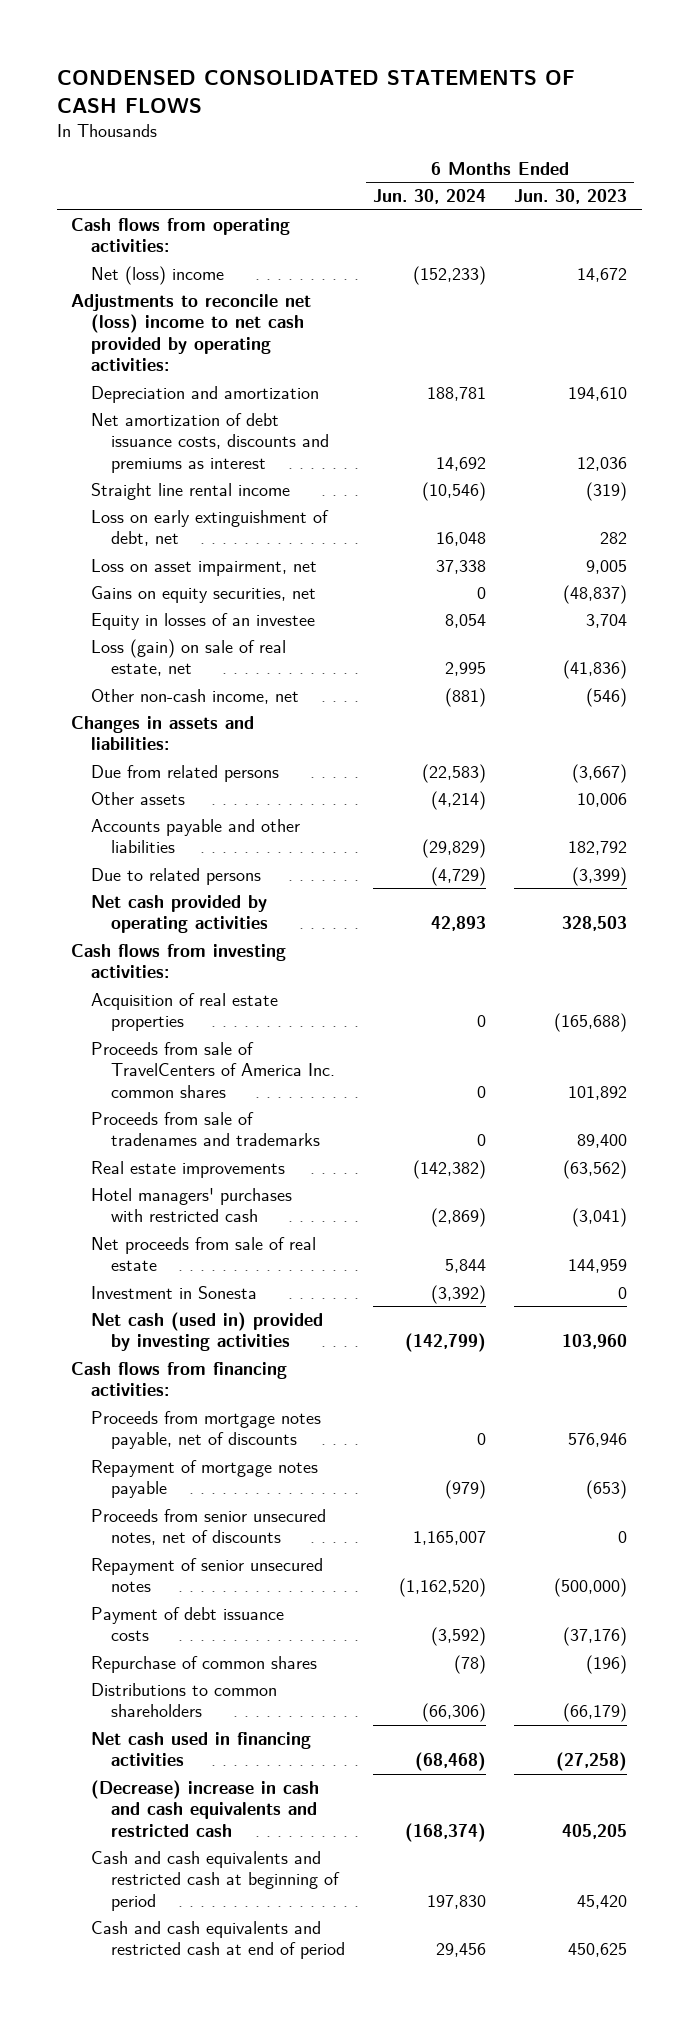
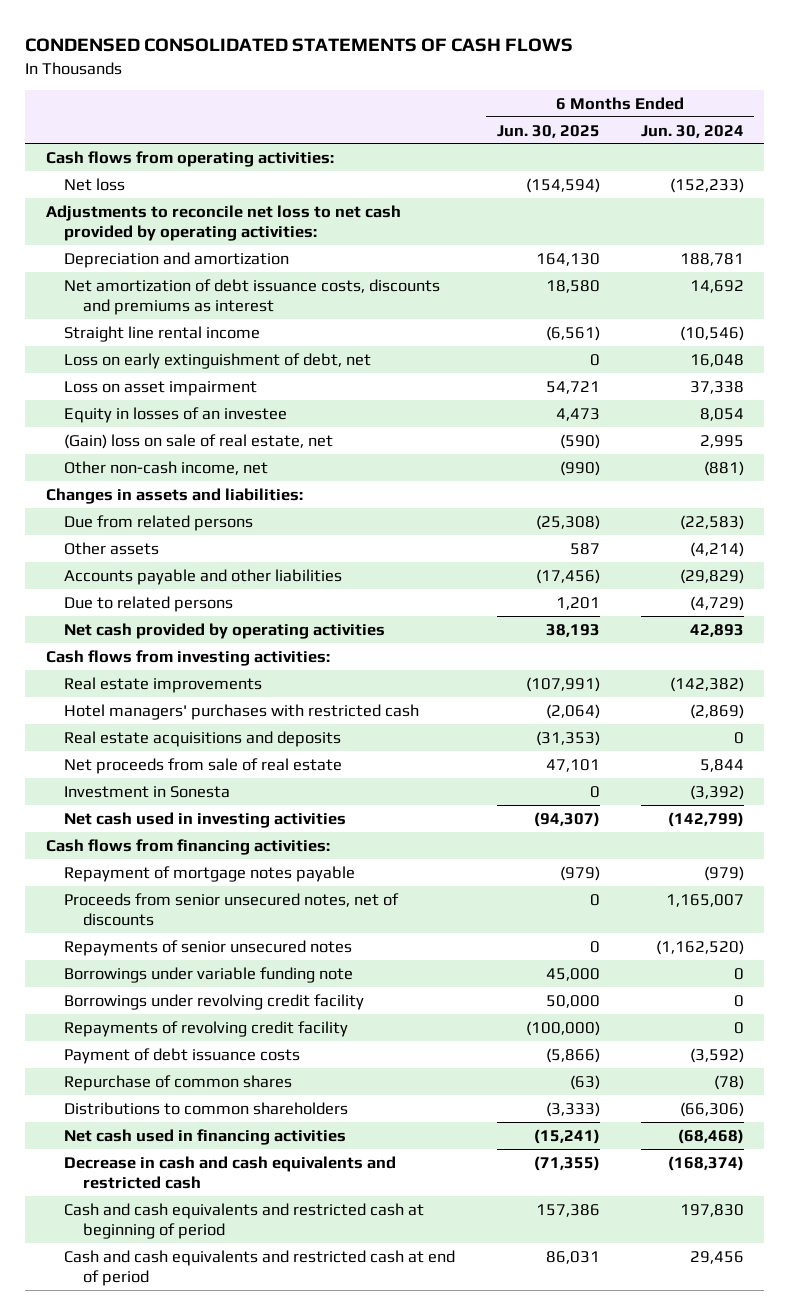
- | 6 Months Ended Jun. 30, 2024 | 6 Months Ended Jun. 30, 2023
+ | 6 Months Ended Jun. 30, 2025 | 6 Months Ended Jun. 30, 2024
- Net (loss) income | (152,233) | 14,672
- Adjustments to reconcile net (loss) income to net cash provided by operating activities:
+ Net loss | (154,594) | (152,233)
+ Adjustments to reconcile net loss to net cash provided by operating activities:
- Loss on asset impairment, net | 37,338 | 9,005
- Gains on equity securities, net | 0 | (48,837)
+ Loss on asset impairment | 54,721 | 37,338
- Loss (gain) on sale of real estate, net | 2,995 | (41,836)
+ (Gain) loss on sale of real estate, net | (590) | 2,995
- Acquisition of real estate properties | 0 | (165,688)
- Proceeds from sale of TravelCenters of America Inc. common shares | 0 | 101,892
- Proceeds from sale of tradenames and trademarks | 0 | 89,400
+ Real estate acquisitions and deposits | (31,353) | 0
- Net cash (used in) provided by investing activities | (142,799) | 103,960
+ Net cash used in investing activities | (94,307) | (142,799)
- Proceeds from mortgage notes payable, net of discounts | 0 | 576,946
- Repayment of senior unsecured notes | (1,162,520) | (500,000)
+ Repayments of senior unsecured notes | 0 | (1,162,520)
+ Borrowings under variable funding note | 45,000 | 0
+ Borrowings under revolving credit facility | 50,000 | 0
+ Repayments of revolving credit facility | (100,000) | 0
- (Decrease) increase in cash and cash equivalents and restricted cash | (168,374) | 405,205
+ Decrease in cash and cash equivalents and restricted cash | (71,355) | (168,374)

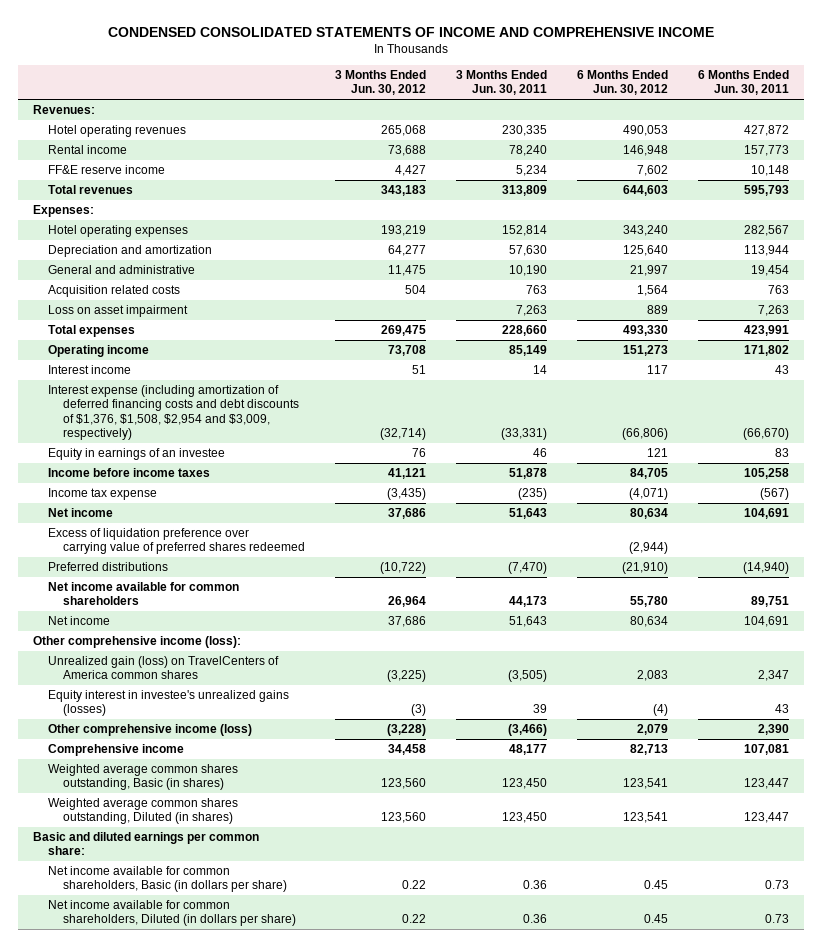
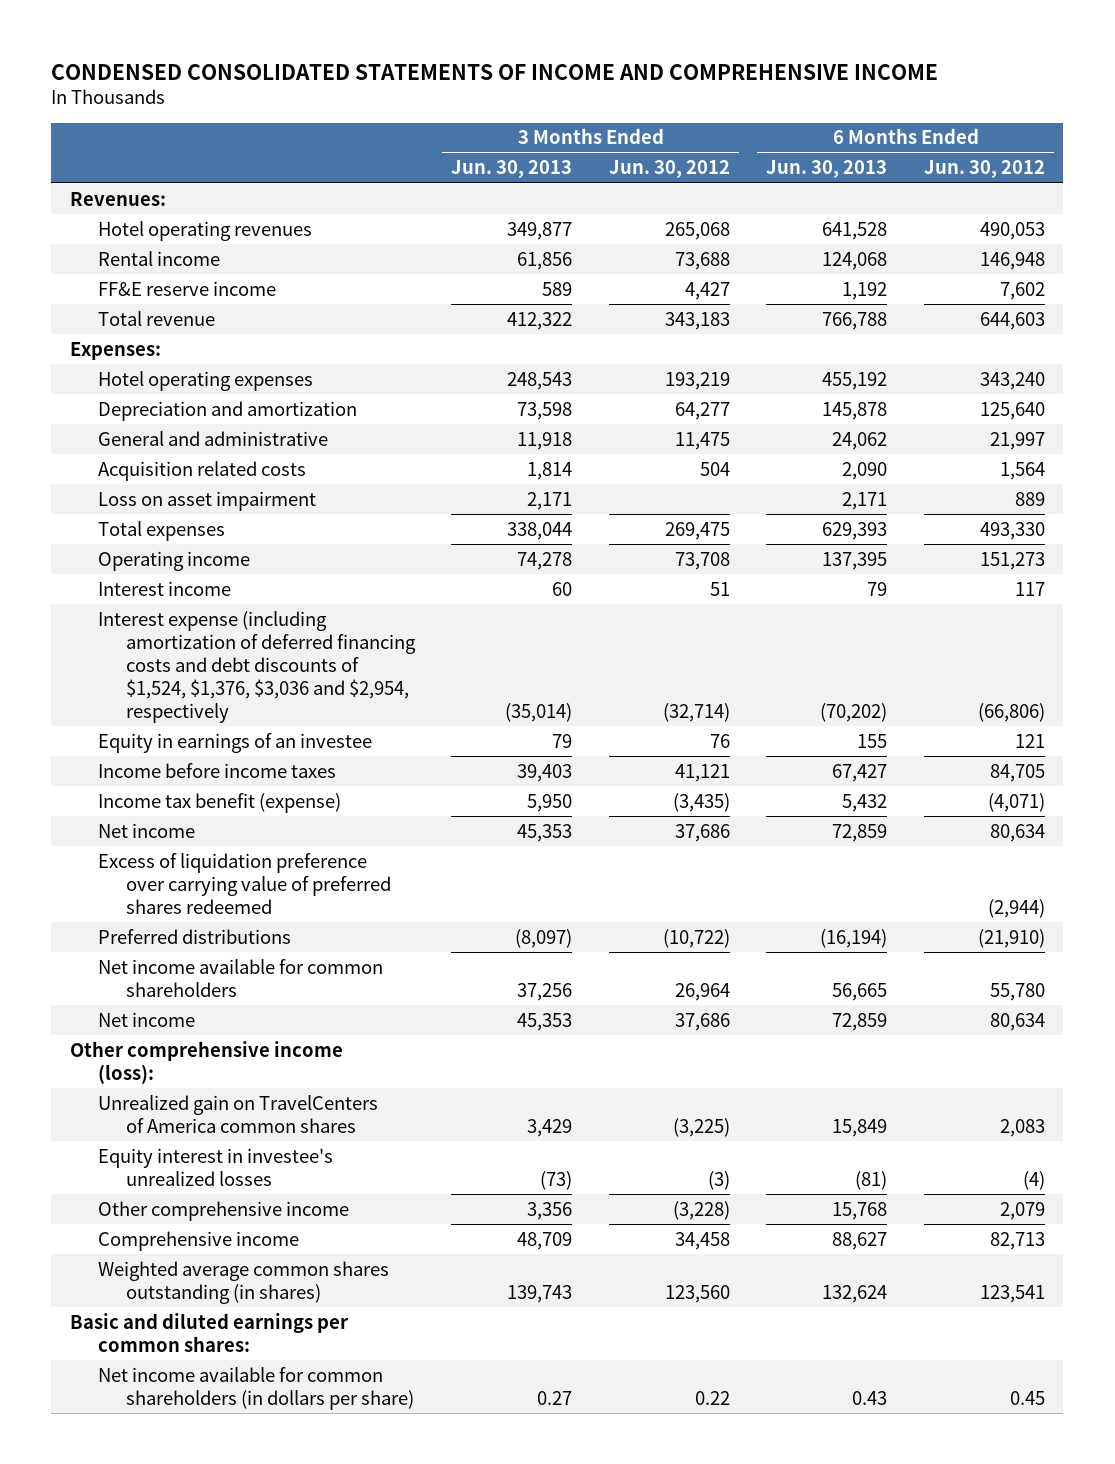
- | 3 Months Ended Jun. 30, 2012 | 3 Months Ended Jun. 30, 2011 | 6 Months Ended Jun. 30, 2012 | 6 Months Ended Jun. 30, 2011
+ | 3 Months Ended Jun. 30, 2013 | 3 Months Ended Jun. 30, 2012 | 6 Months Ended Jun. 30, 2013 | 6 Months Ended Jun. 30, 2012
- Total revenues | 343,183 | 313,809 | 644,603 | 595,793
+ Total revenue | 412,322 | 343,183 | 766,788 | 644,603
- Interest expense (including amortization of deferred financing costs and debt discounts of $1,376, $1,508, $2,954 and $3,009, respectively) | (32,714) | (33,331) | (66,806) | (66,670)
+ Interest expense (including amortization of deferred financing costs and debt discounts of $1,524, $1,376, $3,036 and $2,954, respectively | (35,014) | (32,714) | (70,202) | (66,806)
- Income tax expense | (3,435) | (235) | (4,071) | (567)
+ Income tax benefit (expense) | 5,950 | (3,435) | 5,432 | (4,071)
- Unrealized gain (loss) on TravelCenters of America common shares | (3,225) | (3,505) | 2,083 | 2,347
- Equity interest in investee's unrealized gains (losses) | (3) | 39 | (4) | 43
- Other comprehensive income (loss) | (3,228) | (3,466) | 2,079 | 2,390
+ Unrealized gain on TravelCenters of America common shares | 3,429 | (3,225) | 15,849 | 2,083
+ Equity interest in investee's unrealized losses | (73) | (3) | (81) | (4)
+ Other comprehensive income | 3,356 | (3,228) | 15,768 | 2,079
- Weighted average common shares outstanding, Basic (in shares) | 123,560 | 123,450 | 123,541 | 123,447
- Weighted average common shares outstanding, Diluted (in shares) | 123,560 | 123,450 | 123,541 | 123,447
- Basic and diluted earnings per common share:
- Net income available for common shareholders, Basic (in dollars per share) | 0.22 | 0.36 | 0.45 | 0.73
- Net income available for common shareholders, Diluted (in dollars per share) | 0.22 | 0.36 | 0.45 | 0.73
+ Weighted average common shares outstanding (in shares) | 139,743 | 123,560 | 132,624 | 123,541
+ Basic and diluted earnings per common shares:
+ Net income available for common shareholders (in dollars per share) | 0.27 | 0.22 | 0.43 | 0.45

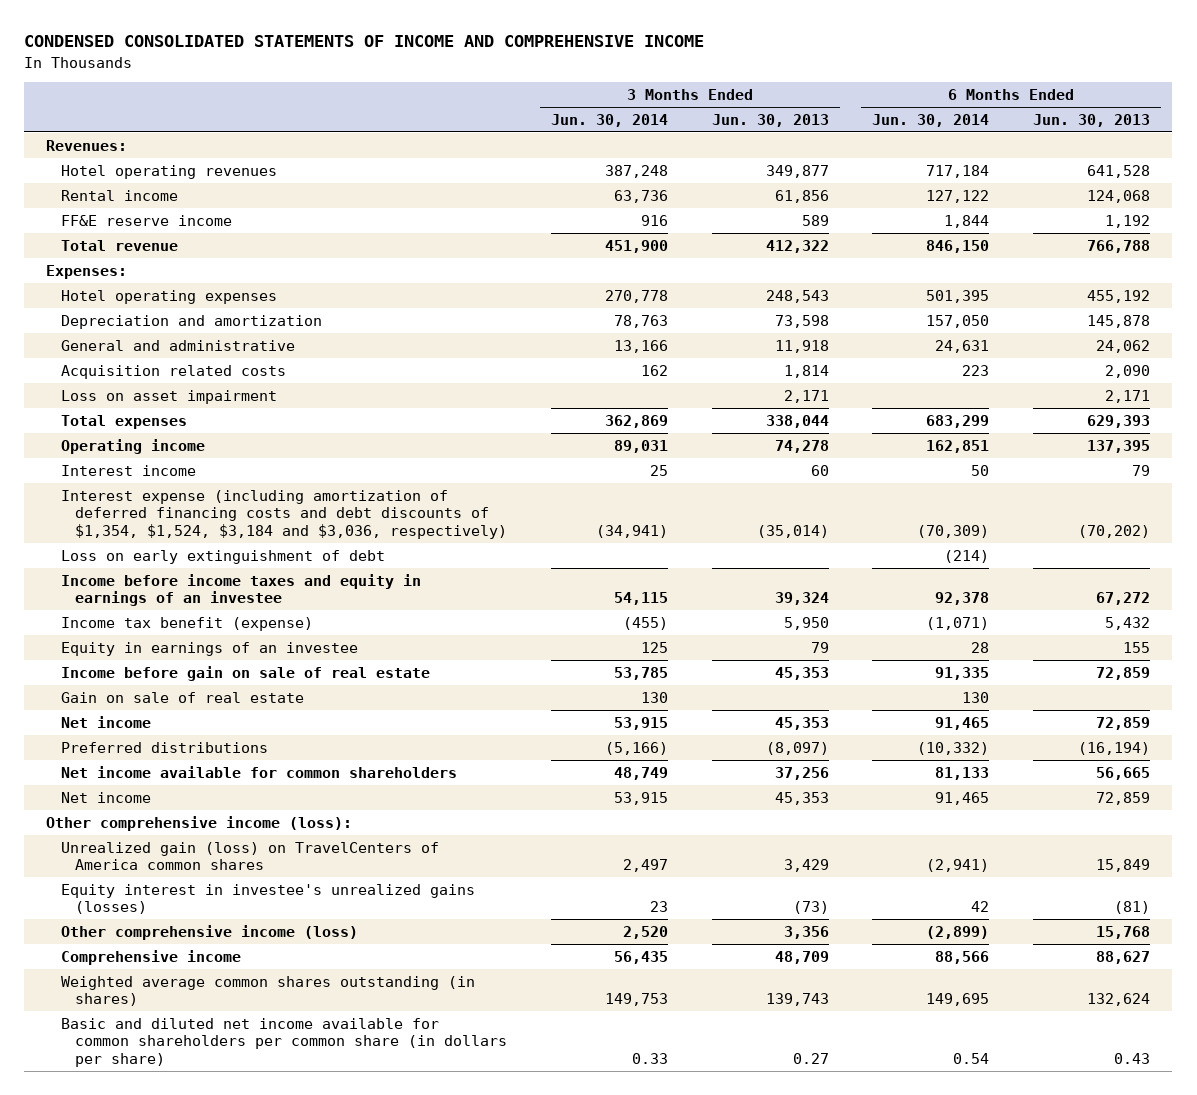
- | 3 Months Ended Jun. 30, 2013 | 3 Months Ended Jun. 30, 2012 | 6 Months Ended Jun. 30, 2013 | 6 Months Ended Jun. 30, 2012
+ | 3 Months Ended Jun. 30, 2014 | 3 Months Ended Jun. 30, 2013 | 6 Months Ended Jun. 30, 2014 | 6 Months Ended Jun. 30, 2013
- Interest expense (including amortization of deferred financing costs and debt discounts of $1,524, $1,376, $3,036 and $2,954, respectively | (35,014) | (32,714) | (70,202) | (66,806)
- Income before income taxes | 39,403 | 41,121 | 67,427 | 84,705
+ Interest expense (including amortization of deferred financing costs and debt discounts of $1,354, $1,524, $3,184 and $3,036, respectively) | (34,941) | (35,014) | (70,309) | (70,202)
+ Loss on early extinguishment of debt | | | (214) |
+ Income before income taxes and equity in earnings of an investee | 54,115 | 39,324 | 92,378 | 67,272
moved down: Equity in earnings of an investee | 125 | 79 | 28 | 155
+ Income before gain on sale of real estate | 53,785 | 45,353 | 91,335 | 72,859
+ Gain on sale of real estate | 130 | | 130 |
- Excess of liquidation preference over carrying value of preferred shares redeemed | | | | (2,944)
- Unrealized gain on TravelCenters of America common shares | 3,429 | (3,225) | 15,849 | 2,083
- Equity interest in investee's unrealized losses | (73) | (3) | (81) | (4)
- Other comprehensive income | 3,356 | (3,228) | 15,768 | 2,079
+ Unrealized gain (loss) on TravelCenters of America common shares | 2,497 | 3,429 | (2,941) | 15,849
+ Equity interest in investee's unrealized gains (losses) | 23 | (73) | 42 | (81)
+ Other comprehensive income (loss) | 2,520 | 3,356 | (2,899) | 15,768
- Basic and diluted earnings per common shares:
- Net income available for common shareholders (in dollars per share) | 0.27 | 0.22 | 0.43 | 0.45
+ Basic and diluted net income available for common shareholders per common share (in dollars per share) | 0.33 | 0.27 | 0.54 | 0.43

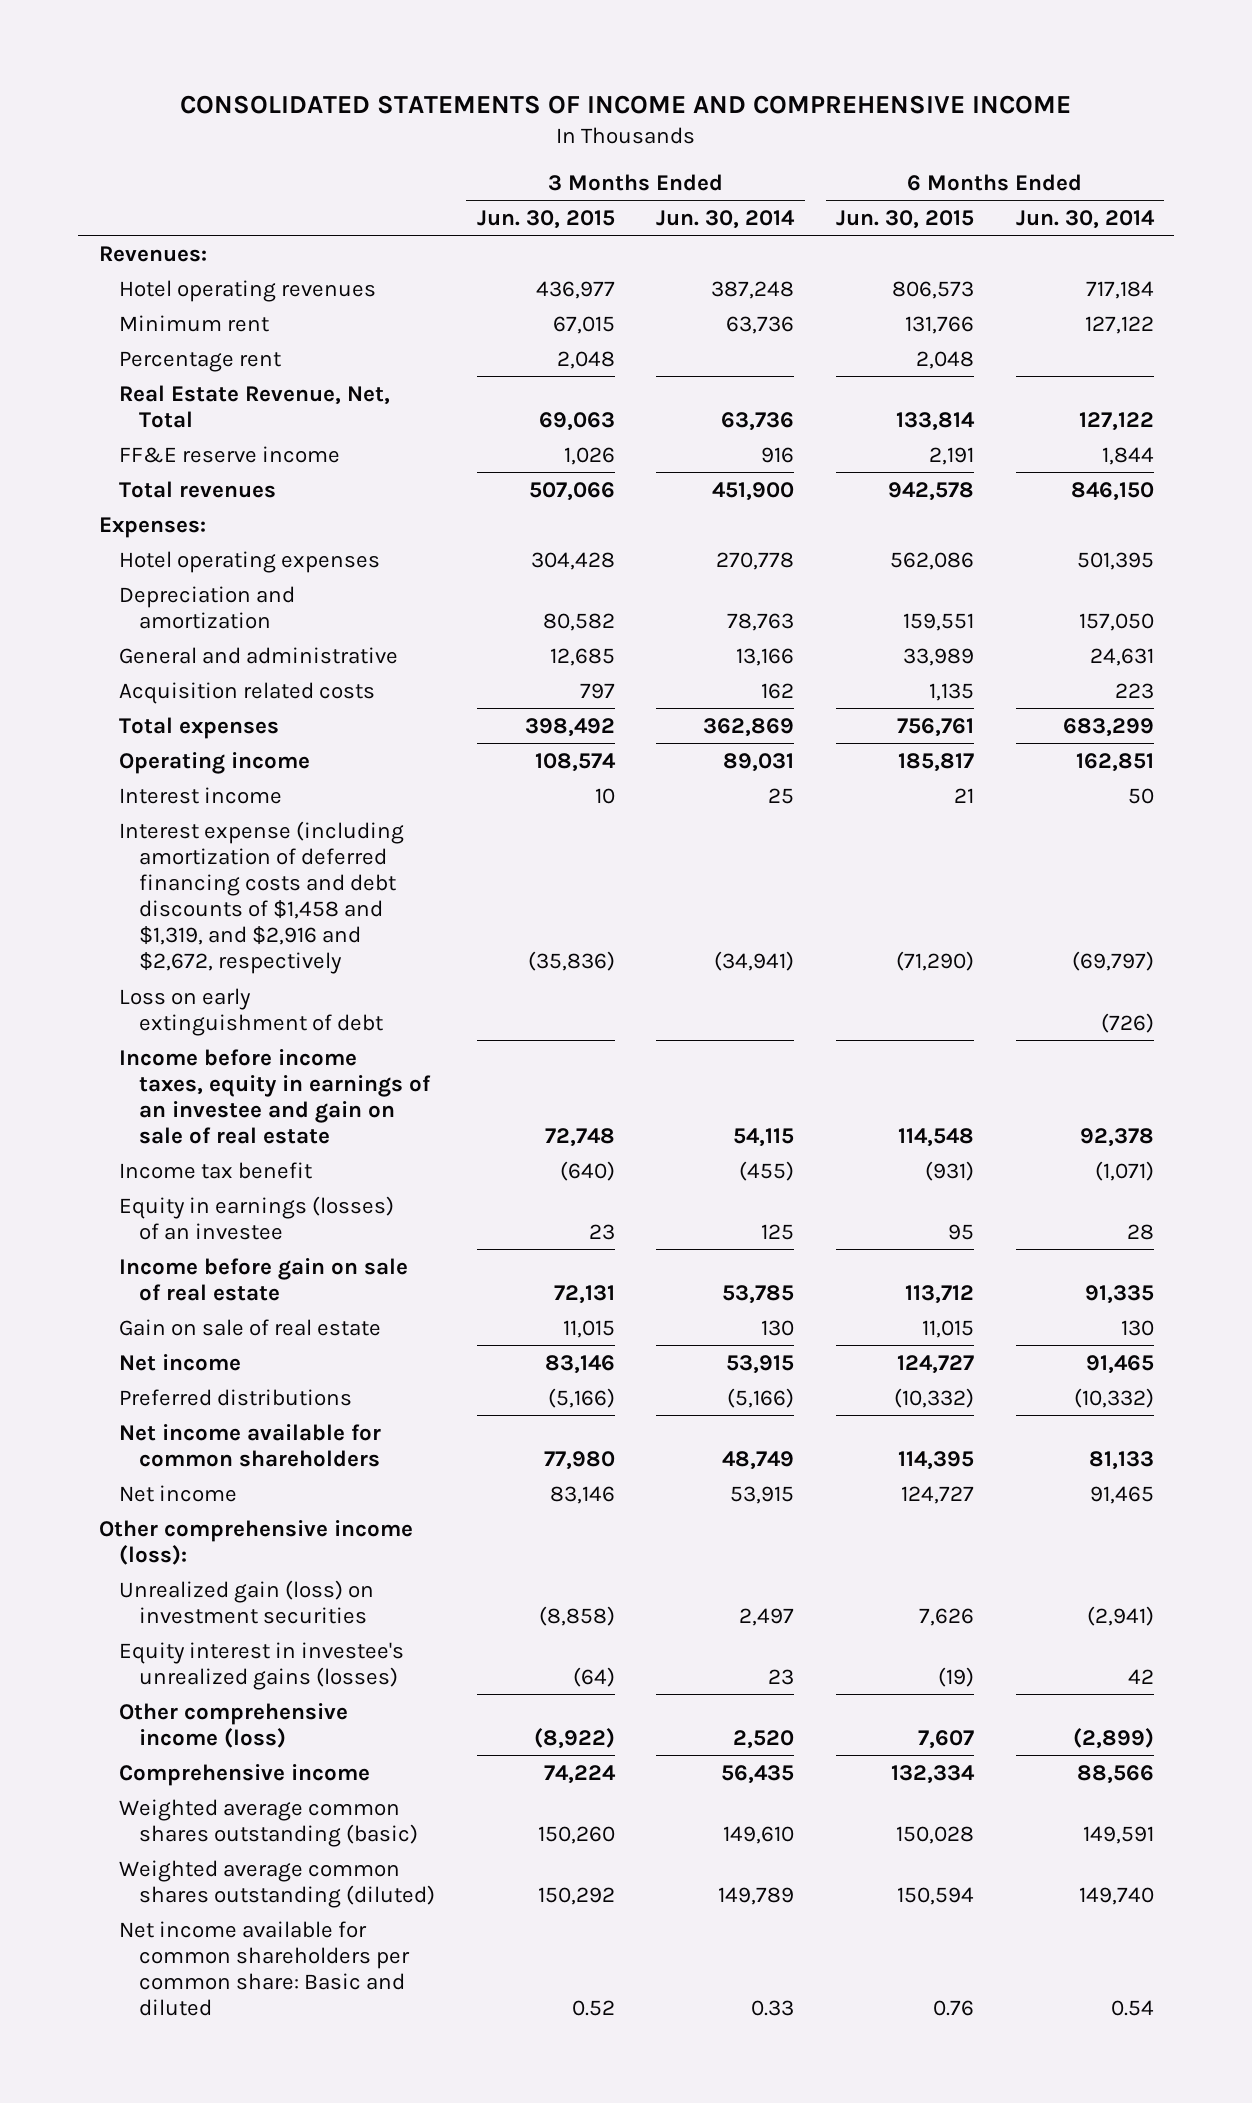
- CONDENSED CONSOLIDATED STATEMENTS OF INCOME AND COMPREHENSIVE INCOME
+ CONSOLIDATED STATEMENTS OF INCOME AND COMPREHENSIVE INCOME
- | 3 Months Ended Jun. 30, 2014 | 3 Months Ended Jun. 30, 2013 | 6 Months Ended Jun. 30, 2014 | 6 Months Ended Jun. 30, 2013
+ | 3 Months Ended Jun. 30, 2015 | 3 Months Ended Jun. 30, 2014 | 6 Months Ended Jun. 30, 2015 | 6 Months Ended Jun. 30, 2014
- Rental income | 63,736 | 61,856 | 127,122 | 124,068
+ Minimum rent | 67,015 | 63,736 | 131,766 | 127,122
+ Percentage rent | 2,048 | | 2,048 |
+ Real Estate Revenue, Net, Total | 69,063 | 63,736 | 133,814 | 127,122
- Total revenue | 451,900 | 412,322 | 846,150 | 766,788
+ Total revenues | 507,066 | 451,900 | 942,578 | 846,150
- Loss on asset impairment | | 2,171 | | 2,171
- Interest expense (including amortization of deferred financing costs and debt discounts of $1,354, $1,524, $3,184 and $3,036, respectively) | (34,941) | (35,014) | (70,309) | (70,202)
- Loss on early extinguishment of debt | | | (214) |
- Income before income taxes and equity in earnings of an investee | 54,115 | 39,324 | 92,378 | 67,272
- Income tax benefit (expense) | (455) | 5,950 | (1,071) | 5,432
- Equity in earnings of an investee | 125 | 79 | 28 | 155
+ Interest expense (including amortization of deferred financing costs and debt discounts of $1,458 and $1,319, and $2,916 and $2,672, respectively | (35,836) | (34,941) | (71,290) | (69,797)
+ Loss on early extinguishment of debt | | | | (726)
+ Income before income taxes, equity in earnings of an investee and gain on sale of real estate | 72,748 | 54,115 | 114,548 | 92,378
+ Income tax benefit | (640) | (455) | (931) | (1,071)
+ Equity in earnings (losses) of an investee | 23 | 125 | 95 | 28
- Unrealized gain (loss) on TravelCenters of America common shares | 2,497 | 3,429 | (2,941) | 15,849
+ Unrealized gain (loss) on investment securities | (8,858) | 2,497 | 7,626 | (2,941)
- Weighted average common shares outstanding (in shares) | 149,753 | 139,743 | 149,695 | 132,624
- Basic and diluted net income available for common shareholders per common share (in dollars per share) | 0.33 | 0.27 | 0.54 | 0.43
+ Weighted average common shares outstanding (basic) | 150,260 | 149,610 | 150,028 | 149,591
+ Weighted average common shares outstanding (diluted) | 150,292 | 149,789 | 150,594 | 149,740
+ Net income available for common shareholders per common share: Basic and diluted | 0.52 | 0.33 | 0.76 | 0.54

